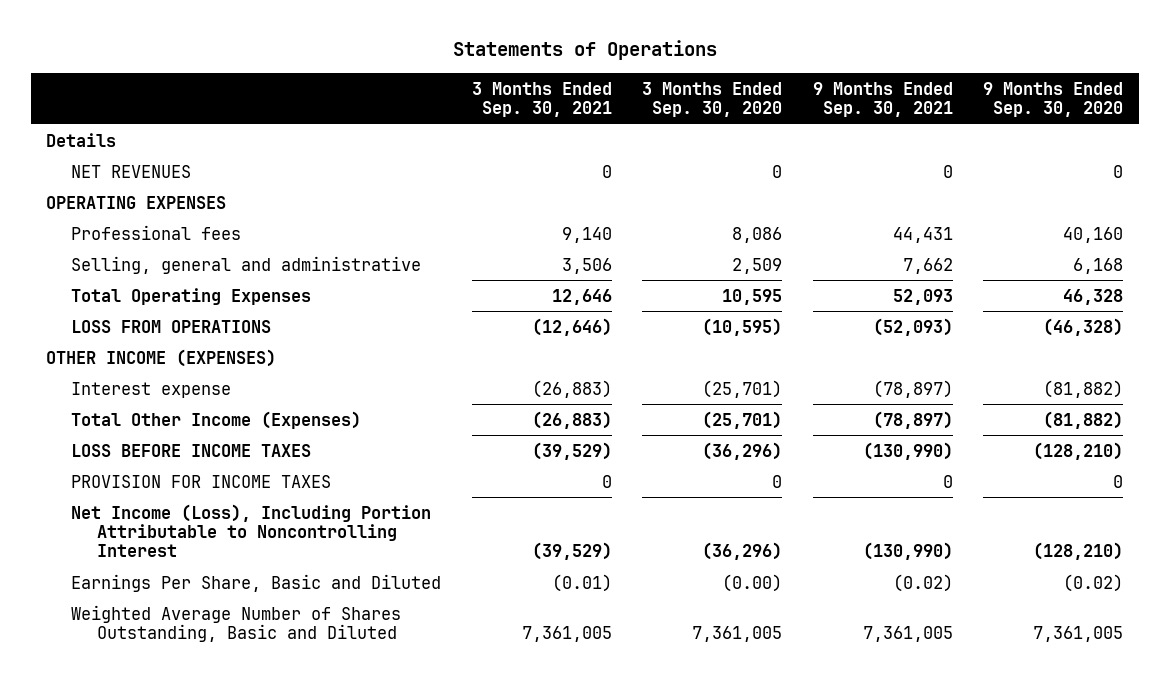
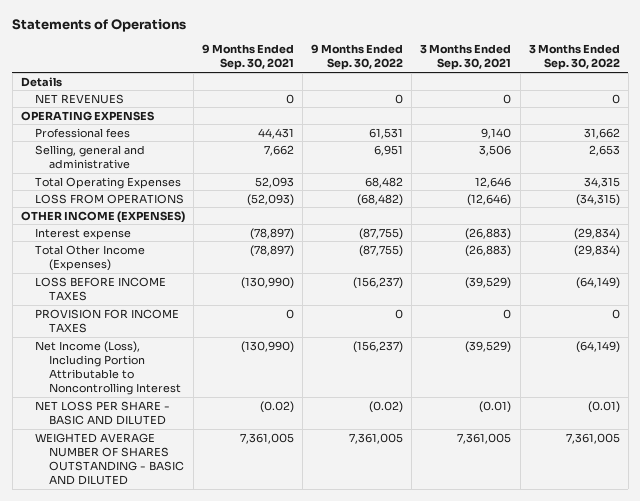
- | 3 Months Ended Sep. 30, 2021 | 3 Months Ended Sep. 30, 2020 | 9 Months Ended Sep. 30, 2021 | 9 Months Ended Sep. 30, 2020
+ | 9 Months Ended Sep. 30, 2021 | 9 Months Ended Sep. 30, 2022 | 3 Months Ended Sep. 30, 2021 | 3 Months Ended Sep. 30, 2022
- Earnings Per Share, Basic and Diluted | (0.01) | (0.00) | (0.02) | (0.02)
- Weighted Average Number of Shares Outstanding, Basic and Diluted | 7,361,005 | 7,361,005 | 7,361,005 | 7,361,005
+ NET LOSS PER SHARE - BASIC AND DILUTED | (0.02) | (0.02) | (0.01) | (0.01)
+ WEIGHTED AVERAGE NUMBER OF SHARES OUTSTANDING - BASIC AND DILUTED | 7,361,005 | 7,361,005 | 7,361,005 | 7,361,005

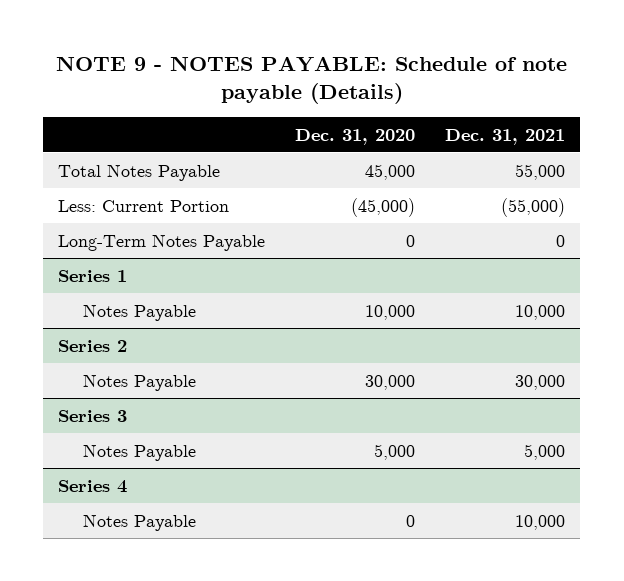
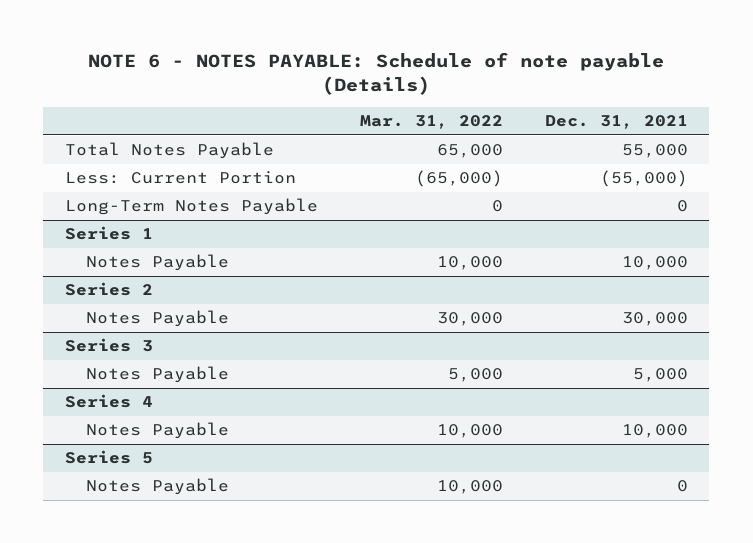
- NOTE 9 - NOTES PAYABLE: Schedule of note payable (Details)
+ NOTE 6 - NOTES PAYABLE: Schedule of note payable (Details)
- | Dec. 31, 2020 | Dec. 31, 2021
+ | Mar. 31, 2022 | Dec. 31, 2021
+ Series 5
+ Notes Payable | 10,000 | 0

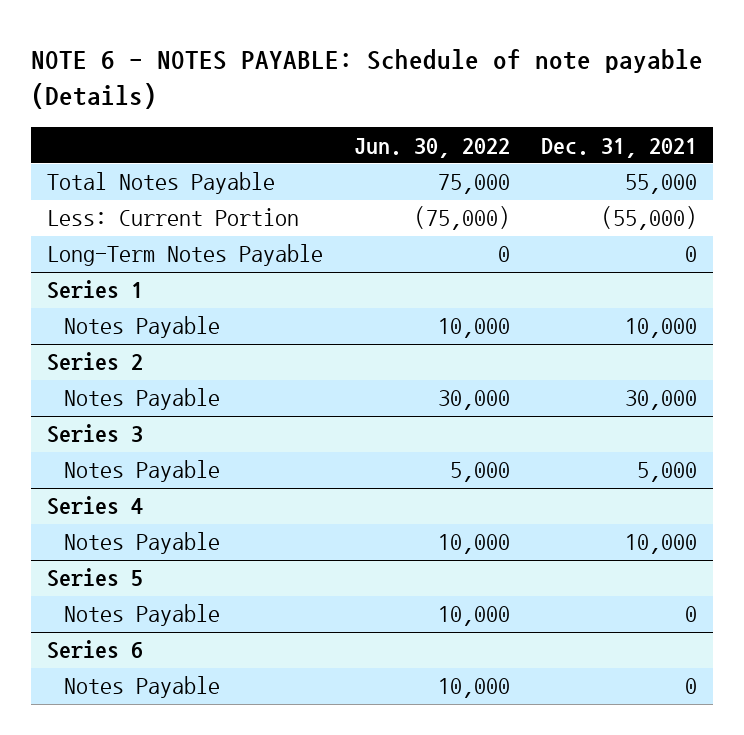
- | Mar. 31, 2022 | Dec. 31, 2021
+ | Jun. 30, 2022 | Dec. 31, 2021
+ Series 6
+ Notes Payable | 10,000 | 0

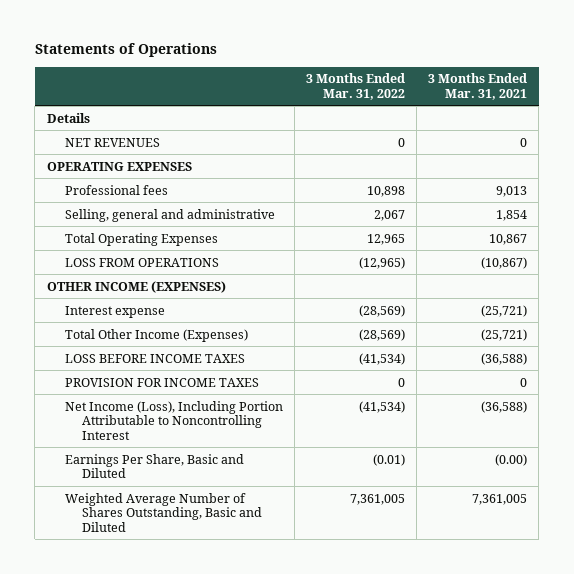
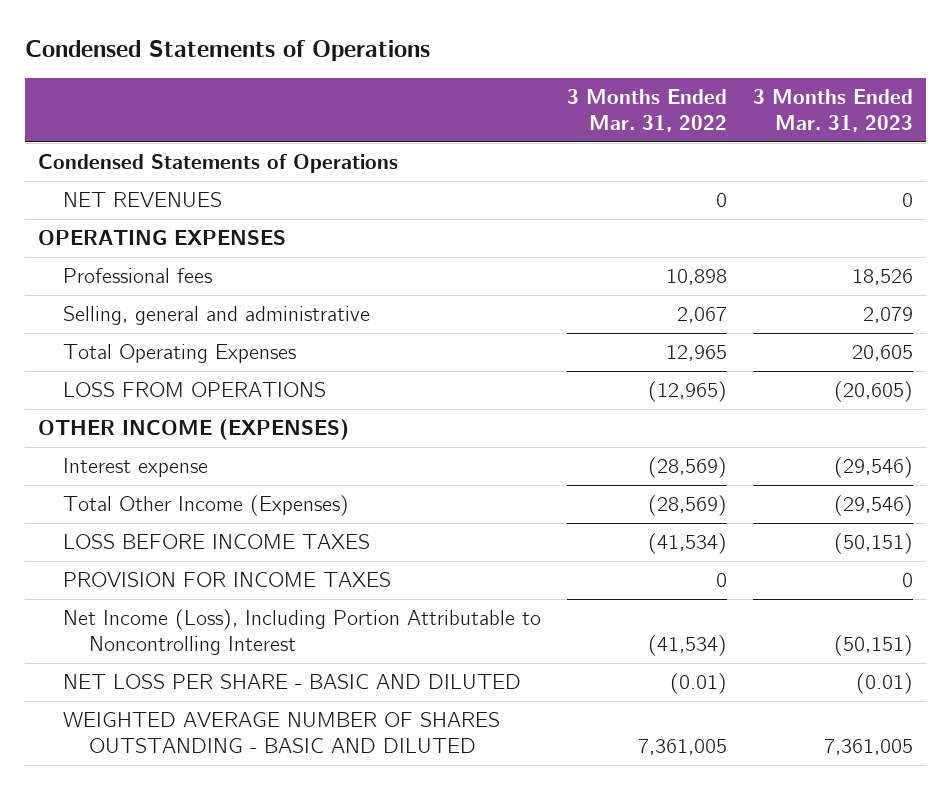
- Statements of Operations
+ Condensed Statements of Operations
- | 3 Months Ended Mar. 31, 2022 | 3 Months Ended Mar. 31, 2021
+ | 3 Months Ended Mar. 31, 2022 | 3 Months Ended Mar. 31, 2023
- Details
+ Condensed Statements of Operations
- Earnings Per Share, Basic and Diluted | (0.01) | (0.00)
- Weighted Average Number of Shares Outstanding, Basic and Diluted | 7,361,005 | 7,361,005
+ NET LOSS PER SHARE - BASIC AND DILUTED | (0.01) | (0.01)
+ WEIGHTED AVERAGE NUMBER OF SHARES OUTSTANDING - BASIC AND DILUTED | 7,361,005 | 7,361,005

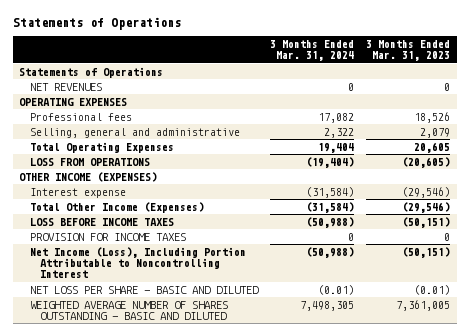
- Condensed Statements of Operations
+ Statements of Operations
- | 3 Months Ended Mar. 31, 2022 | 3 Months Ended Mar. 31, 2023
+ | 3 Months Ended Mar. 31, 2024 | 3 Months Ended Mar. 31, 2023
- Condensed Statements of Operations
+ Statements of Operations

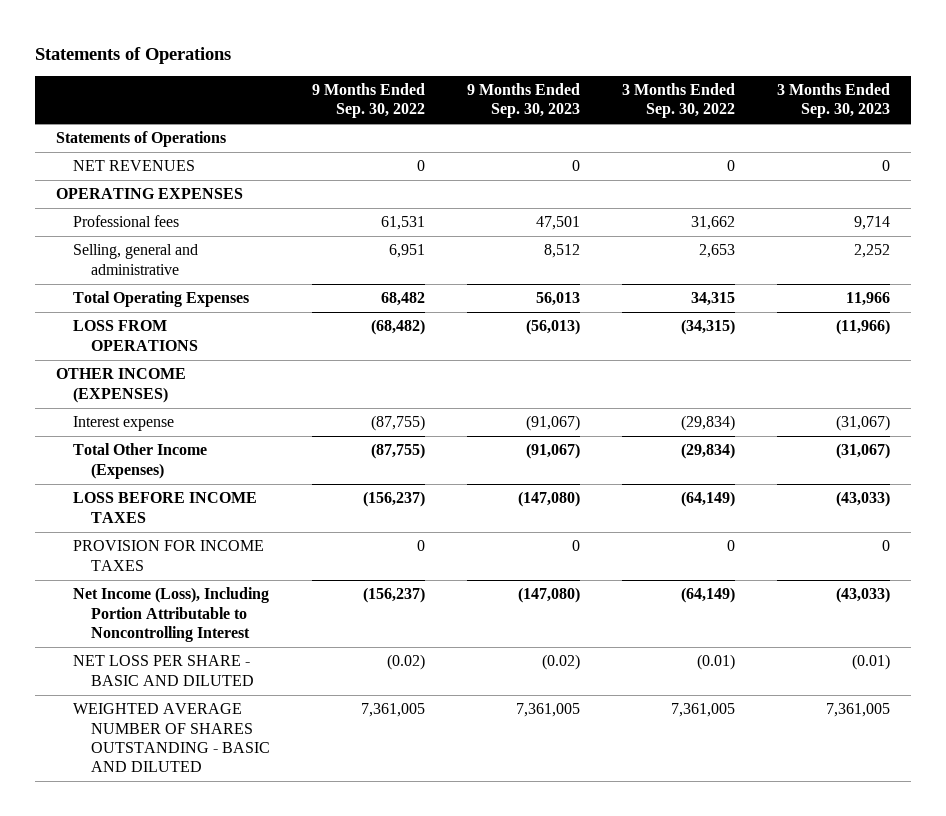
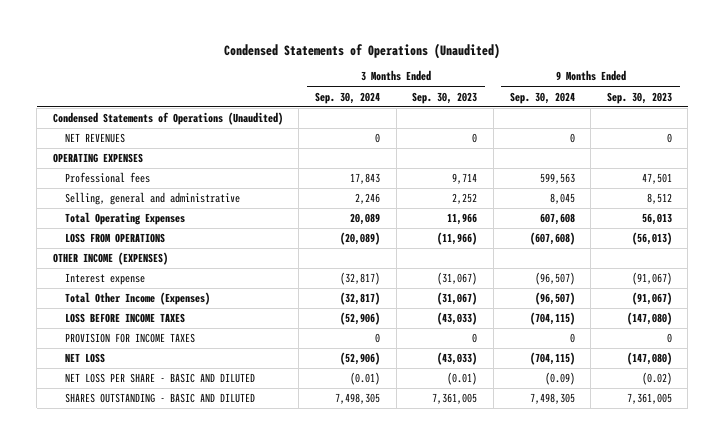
- Statements of Operations
+ Condensed Statements of Operations (Unaudited)
- | 9 Months Ended Sep. 30, 2022 | 9 Months Ended Sep. 30, 2023 | 3 Months Ended Sep. 30, 2022 | 3 Months Ended Sep. 30, 2023
+ | 3 Months Ended Sep. 30, 2024 | 3 Months Ended Sep. 30, 2023 | 9 Months Ended Sep. 30, 2024 | 9 Months Ended Sep. 30, 2023
- Statements of Operations
+ Condensed Statements of Operations (Unaudited)
- Net Income (Loss), Including Portion Attributable to Noncontrolling Interest | (156,237) | (147,080) | (64,149) | (43,033)
+ NET LOSS | (52,906) | (43,033) | (704,115) | (147,080)
- WEIGHTED AVERAGE NUMBER OF SHARES OUTSTANDING - BASIC AND DILUTED | 7,361,005 | 7,361,005 | 7,361,005 | 7,361,005
+ SHARES OUTSTANDING - BASIC AND DILUTED | 7,498,305 | 7,361,005 | 7,498,305 | 7,361,005

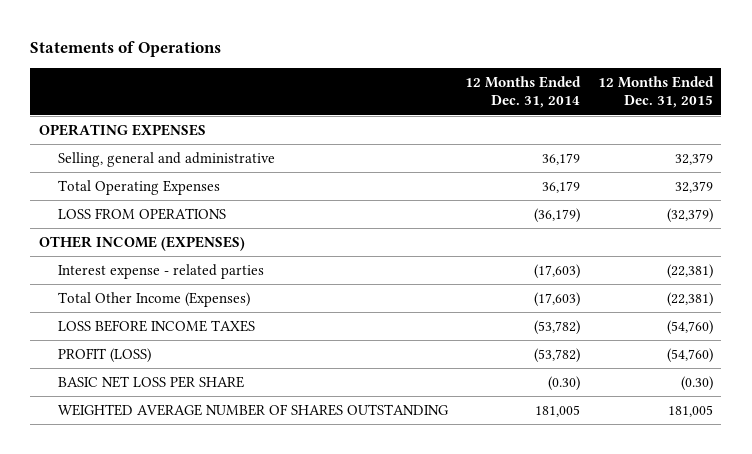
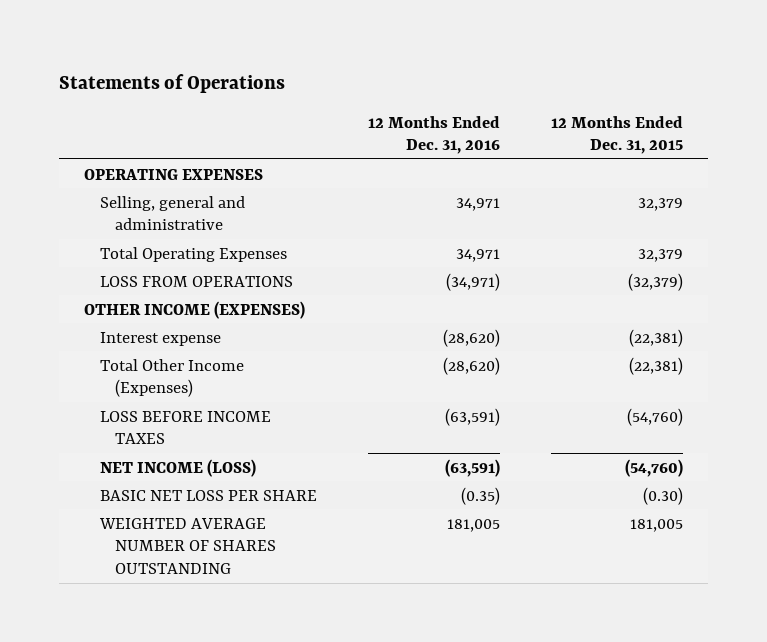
- | 12 Months Ended Dec. 31, 2014 | 12 Months Ended Dec. 31, 2015
+ | 12 Months Ended Dec. 31, 2016 | 12 Months Ended Dec. 31, 2015
- Interest expense - related parties | (17,603) | (22,381)
+ Interest expense | (28,620) | (22,381)
- PROFIT (LOSS) | (53,782) | (54,760)
+ NET INCOME (LOSS) | (63,591) | (54,760)

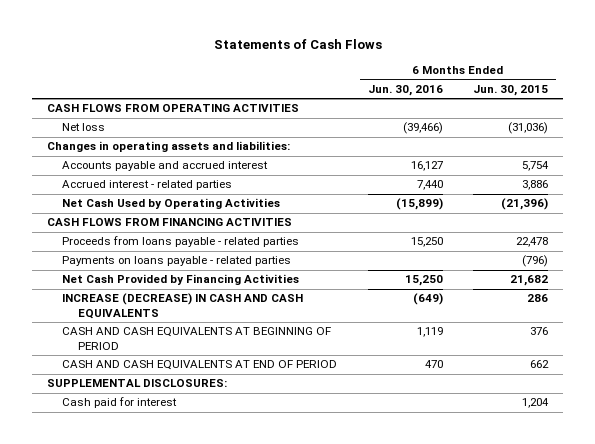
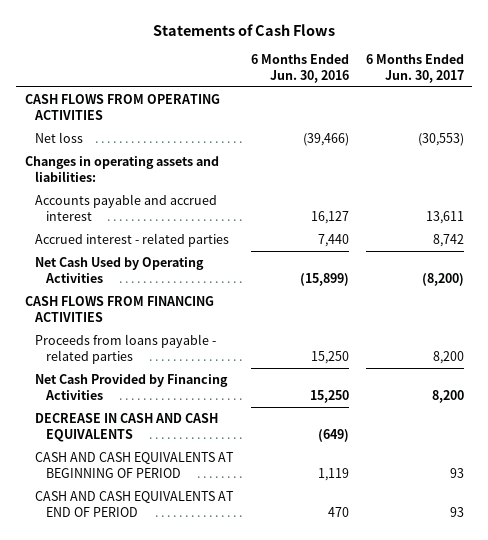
- | 6 Months Ended Jun. 30, 2016 | 6 Months Ended Jun. 30, 2015
+ | 6 Months Ended Jun. 30, 2016 | 6 Months Ended Jun. 30, 2017
- Payments on loans payable - related parties | | (796)
- INCREASE (DECREASE) IN CASH AND CASH EQUIVALENTS | (649) | 286
+ DECREASE IN CASH AND CASH EQUIVALENTS | (649) |
- SUPPLEMENTAL DISCLOSURES:
- Cash paid for interest | | 1,204

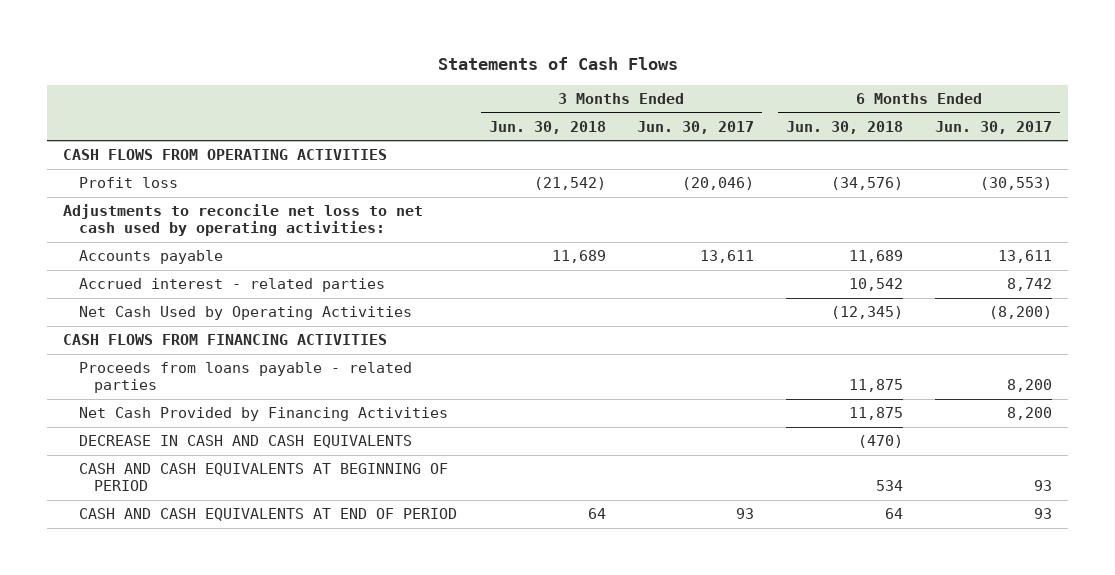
- | 6 Months Ended Jun. 30, 2016 | 6 Months Ended Jun. 30, 2017
+ | 3 Months Ended Jun. 30, 2018 | 3 Months Ended Jun. 30, 2017 | 6 Months Ended Jun. 30, 2018 | 6 Months Ended Jun. 30, 2017
- Net loss | (39,466) | (30,553)
- Changes in operating assets and liabilities:
- Accounts payable and accrued interest | 16,127 | 13,611
+ Profit loss | (21,542) | (20,046) | (34,576) | (30,553)
+ Adjustments to reconcile net loss to net cash used by operating activities:
+ Accounts payable | 11,689 | 13,611 | 11,689 | 13,611

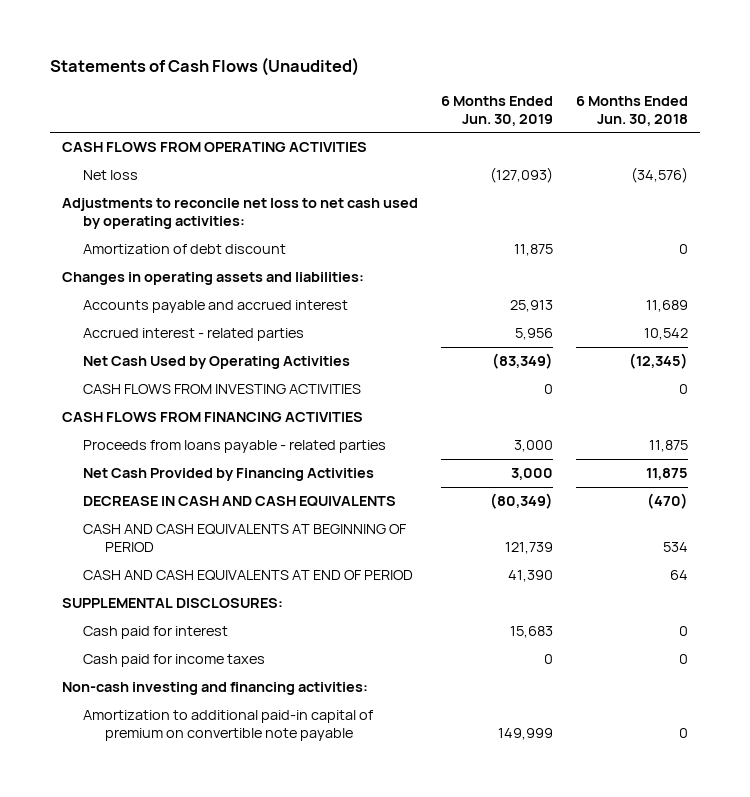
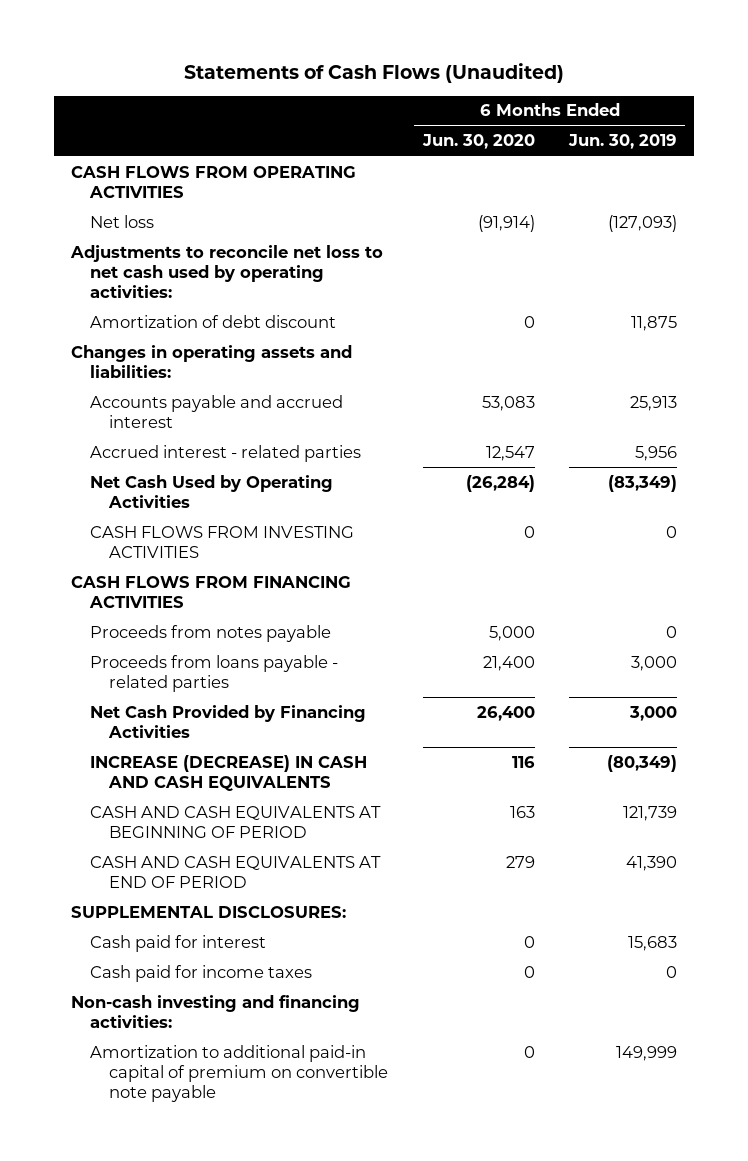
- | 6 Months Ended Jun. 30, 2019 | 6 Months Ended Jun. 30, 2018
+ | 6 Months Ended Jun. 30, 2020 | 6 Months Ended Jun. 30, 2019
+ Proceeds from notes payable | 5,000 | 0
- DECREASE IN CASH AND CASH EQUIVALENTS | (80,349) | (470)
+ INCREASE (DECREASE) IN CASH AND CASH EQUIVALENTS | 116 | (80,349)

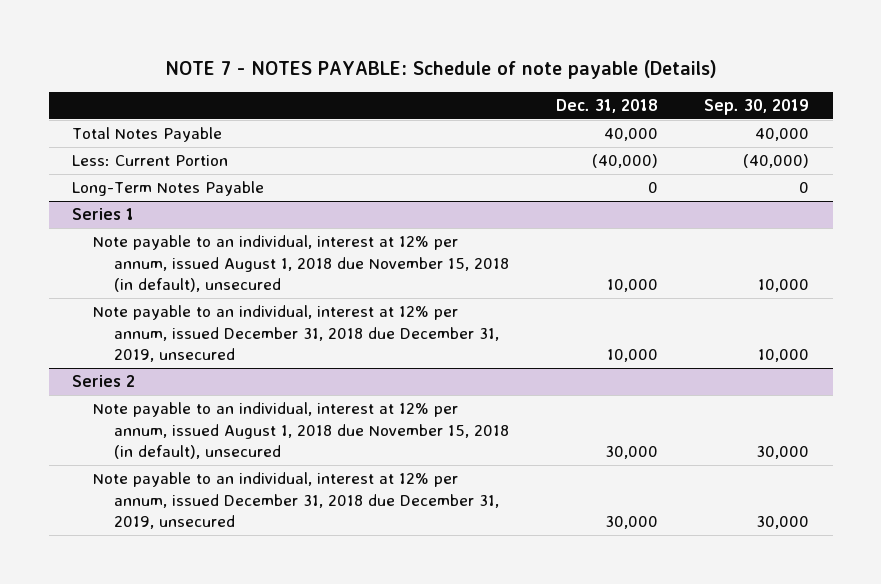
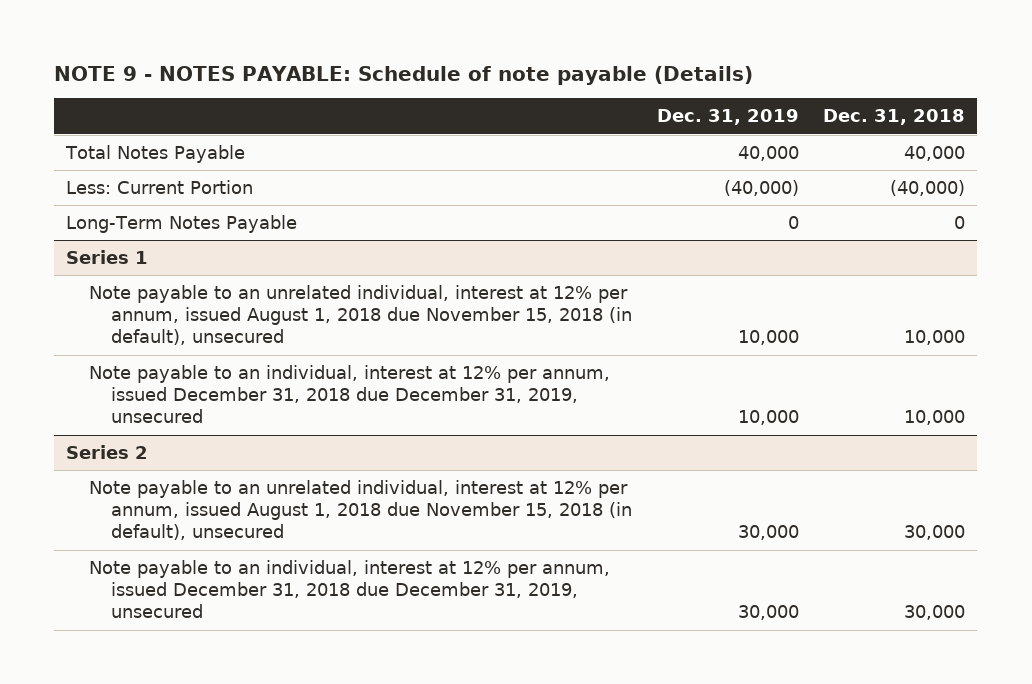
- NOTE 7 - NOTES PAYABLE: Schedule of note payable (Details)
+ NOTE 9 - NOTES PAYABLE: Schedule of note payable (Details)
- | Dec. 31, 2018 | Sep. 30, 2019
+ | Dec. 31, 2019 | Dec. 31, 2018
@ Series 1
- Note payable to an individual, interest at 12% per annum, issued August 1, 2018 due November 15, 2018 (in default), unsecured | 10,000 | 10,000
+ Note payable to an unrelated individual, interest at 12% per annum, issued August 1, 2018 due November 15, 2018 (in default), unsecured | 10,000 | 10,000
@ Series 2
- Note payable to an individual, interest at 12% per annum, issued August 1, 2018 due November 15, 2018 (in default), unsecured | 30,000 | 30,000
+ Note payable to an unrelated individual, interest at 12% per annum, issued August 1, 2018 due November 15, 2018 (in default), unsecured | 30,000 | 30,000

